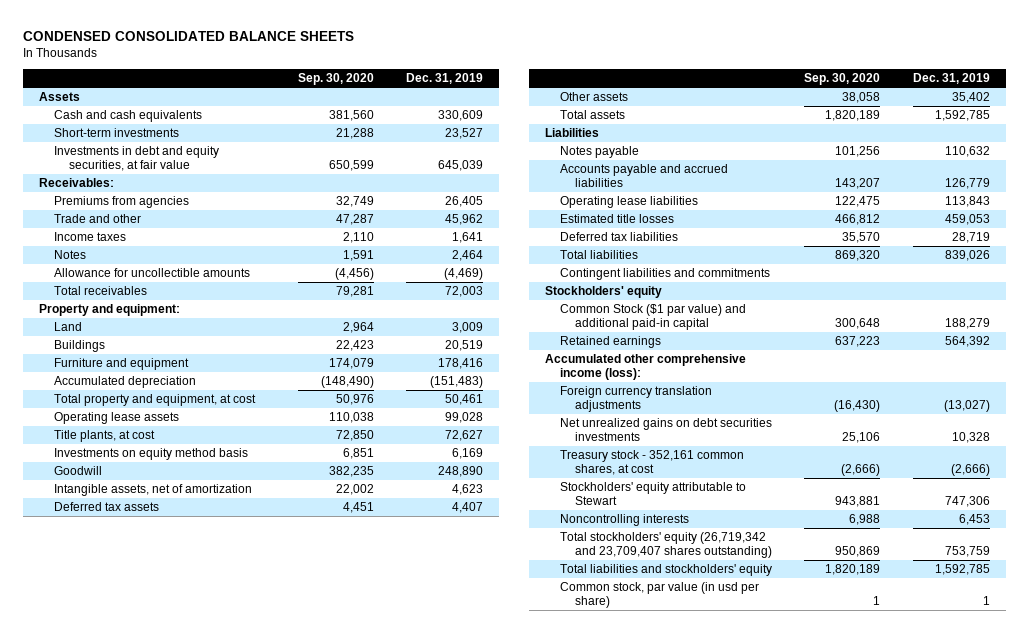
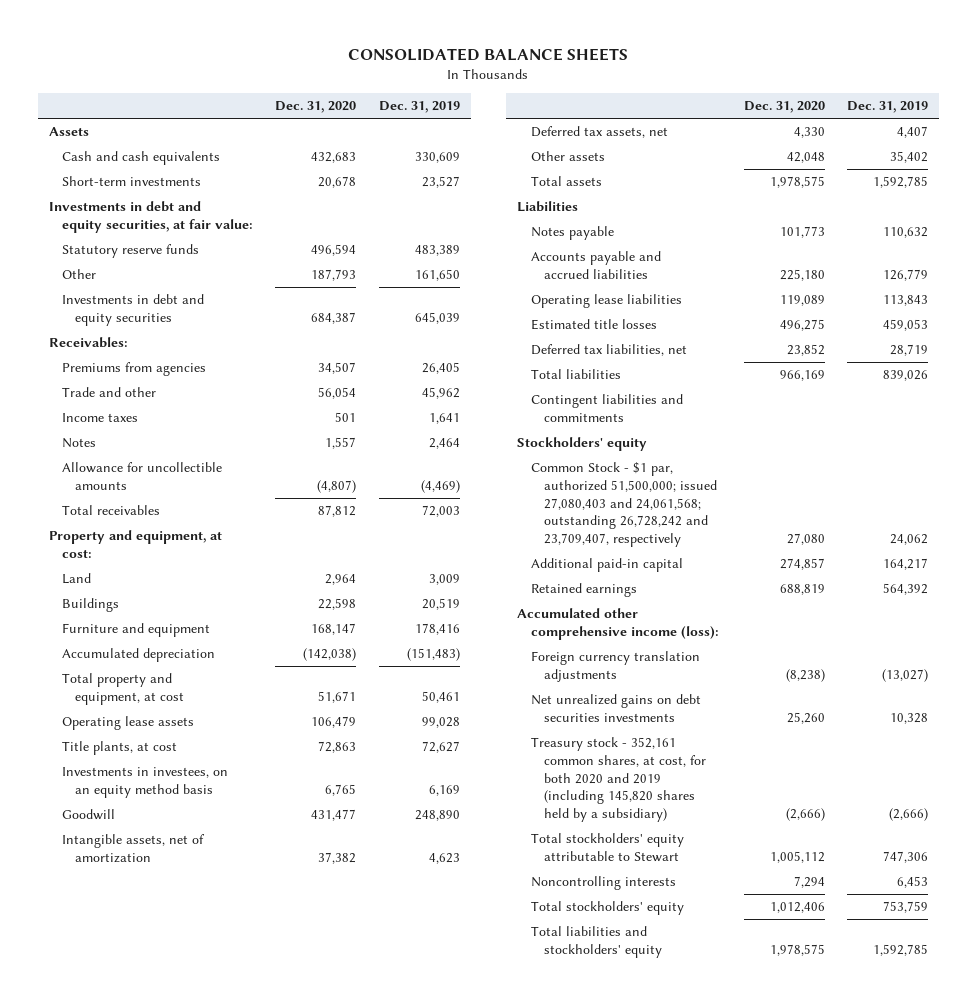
- CONDENSED CONSOLIDATED BALANCE SHEETS
+ CONSOLIDATED BALANCE SHEETS
- | Sep. 30, 2020 | Dec. 31, 2019
+ | Dec. 31, 2020 | Dec. 31, 2019
- Investments in debt and equity securities, at fair value | 650,599 | 645,039
+ Investments in debt and equity securities, at fair value:
+ Statutory reserve funds | 496,594 | 483,389
+ Other | 187,793 | 161,650
+ Investments in debt and equity securities | 684,387 | 645,039
- Property and equipment:
+ Property and equipment, at cost:
- Investments on equity method basis | 6,851 | 6,169
+ Investments in investees, on an equity method basis | 6,765 | 6,169
- Deferred tax assets | 4,451 | 4,407
+ Deferred tax assets, net | 4,330 | 4,407
- Deferred tax liabilities | 35,570 | 28,719
+ Deferred tax liabilities, net | 23,852 | 28,719
- Common Stock ($1 par value) and additional paid-in capital | 300,648 | 188,279
+ Common Stock - $1 par, authorized 51,500,000; issued 27,080,403 and 24,061,568; outstanding 26,728,242 and 23,709,407, respectively | 27,080 | 24,062
+ Additional paid-in capital | 274,857 | 164,217
- Treasury stock - 352,161 common shares, at cost | (2,666) | (2,666)
- Stockholders' equity attributable to Stewart | 943,881 | 747,306
+ Treasury stock - 352,161 common shares, at cost, for both 2020 and 2019 (including 145,820 shares held by a subsidiary) | (2,666) | (2,666)
+ Total stockholders' equity attributable to Stewart | 1,005,112 | 747,306
- Total stockholders' equity (26,719,342 and 23,709,407 shares outstanding) | 950,869 | 753,759
+ Total stockholders' equity | 1,012,406 | 753,759
- Common stock, par value (in usd per share) | 1 | 1

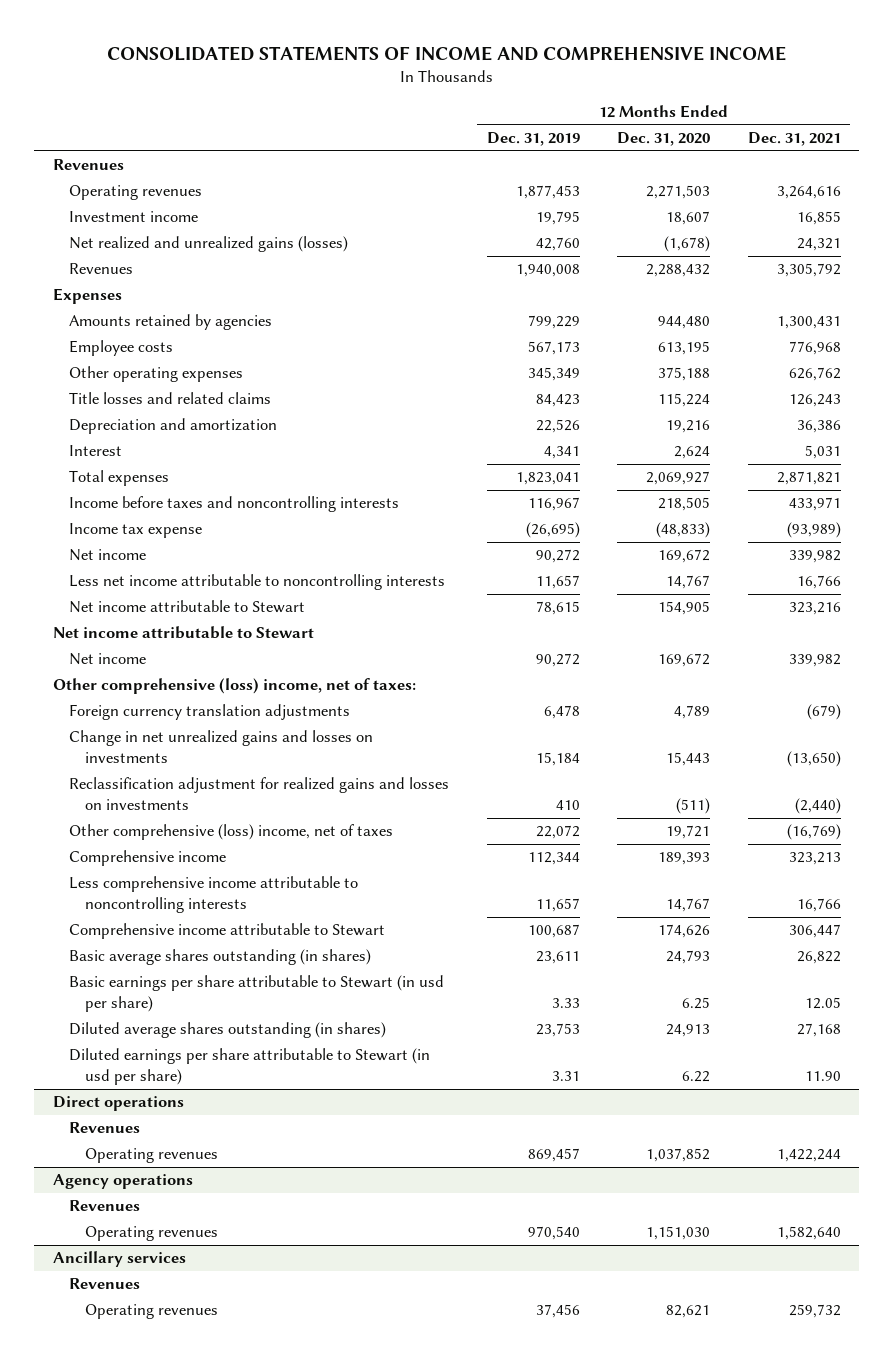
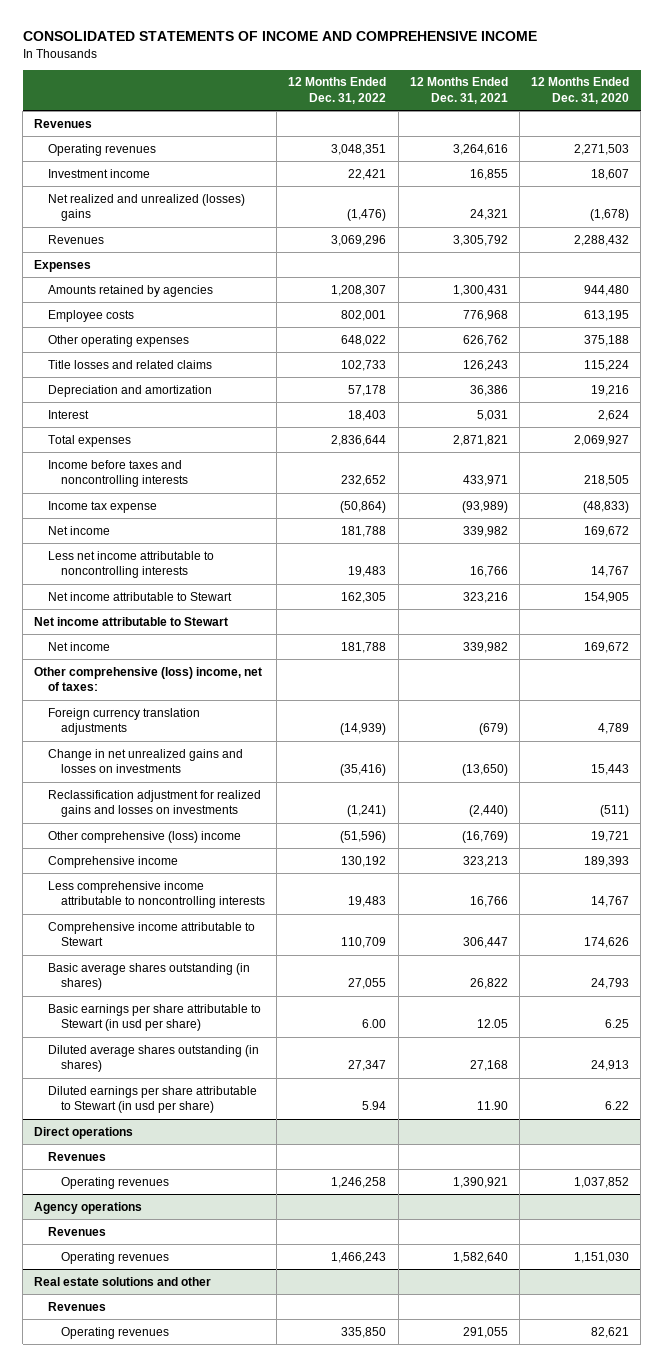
- | 12 Months Ended Dec. 31, 2019 | 12 Months Ended Dec. 31, 2020 | 12 Months Ended Dec. 31, 2021
+ | 12 Months Ended Dec. 31, 2022 | 12 Months Ended Dec. 31, 2021 | 12 Months Ended Dec. 31, 2020
- Net realized and unrealized gains (losses) | 42,760 | (1,678) | 24,321
+ Net realized and unrealized (losses) gains | (1,476) | 24,321 | (1,678)
- Other comprehensive (loss) income, net of taxes | 22,072 | 19,721 | (16,769)
+ Other comprehensive (loss) income | (51,596) | (16,769) | 19,721
@ Direct operations
- Operating revenues | 869,457 | 1,037,852 | 1,422,244
+ Operating revenues | 1,246,258 | 1,390,921 | 1,037,852
- Ancillary services
+ Real estate solutions and other
- Operating revenues | 37,456 | 82,621 | 259,732
+ Operating revenues | 335,850 | 291,055 | 82,621

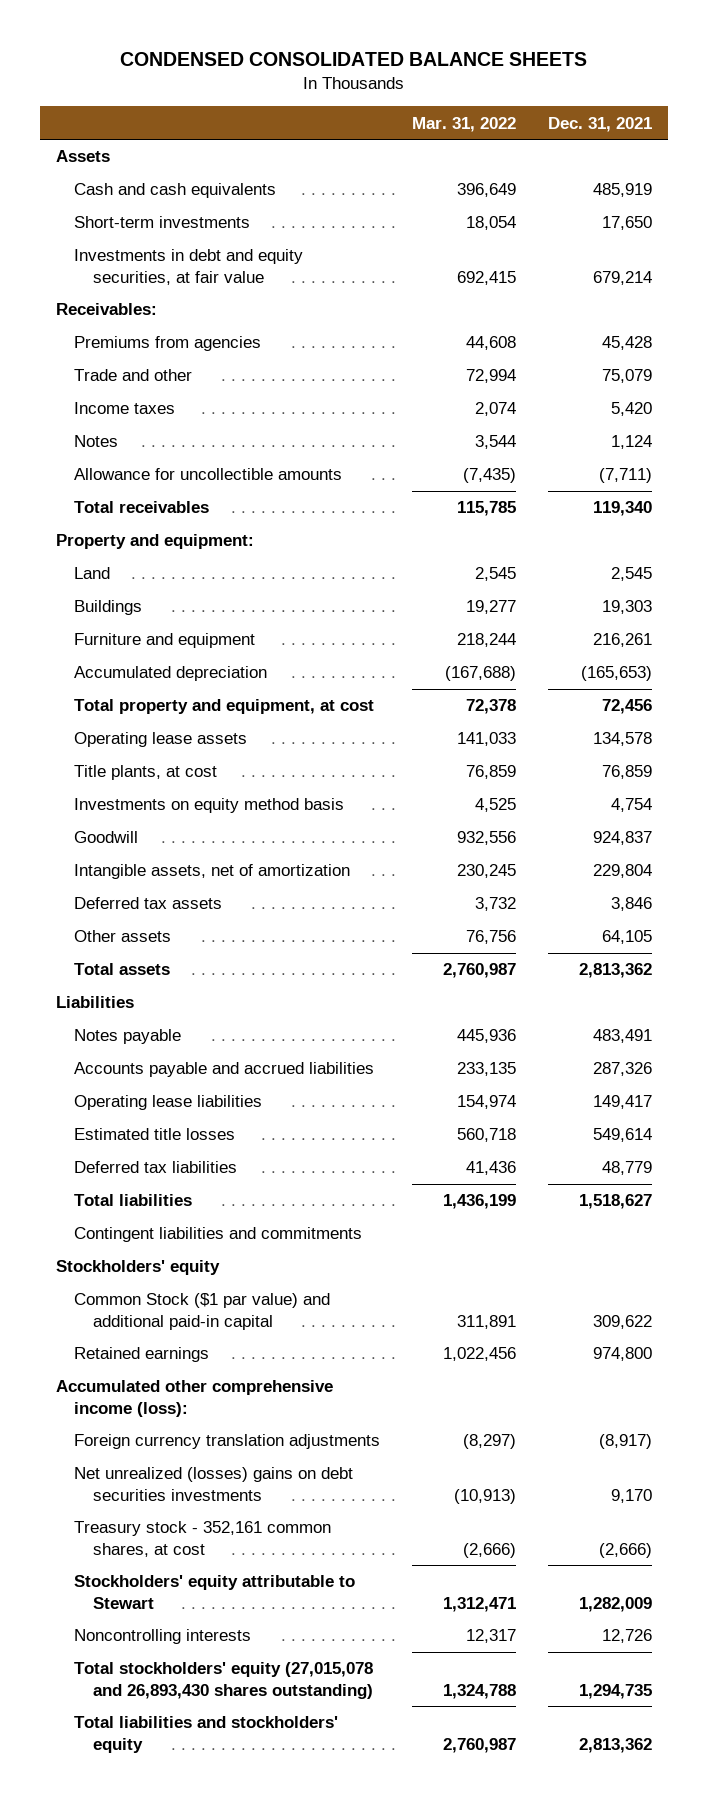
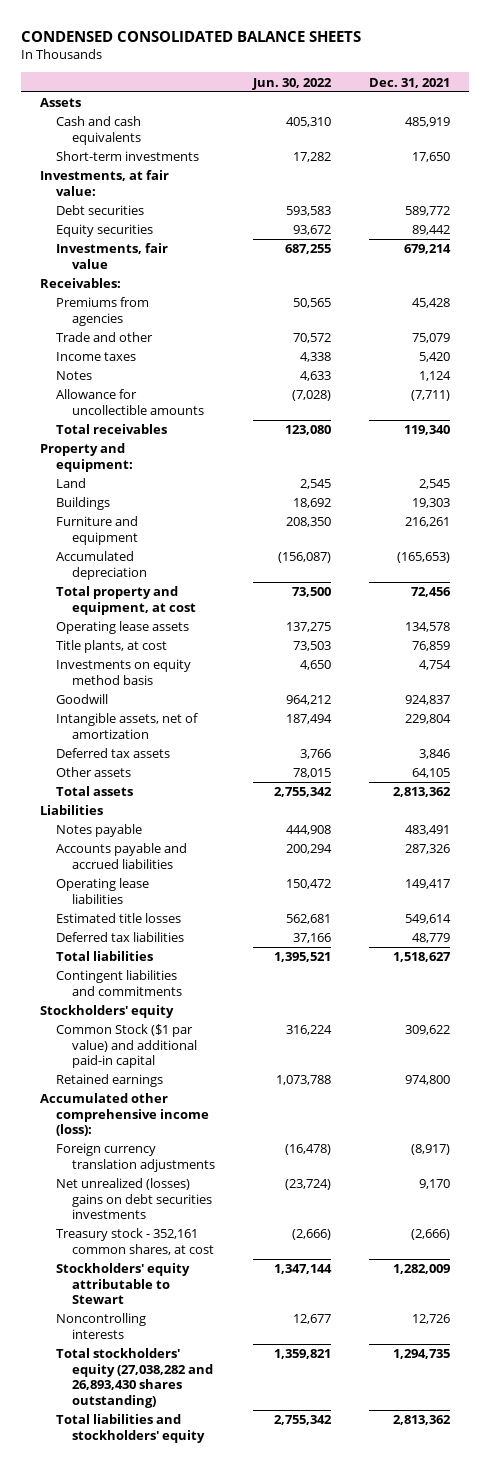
- | Mar. 31, 2022 | Dec. 31, 2021
+ | Jun. 30, 2022 | Dec. 31, 2021
- Investments in debt and equity securities, at fair value | 692,415 | 679,214
+ Investments, at fair value:
+ Debt securities | 593,583 | 589,772
+ Equity securities | 93,672 | 89,442
+ Investments, fair value | 687,255 | 679,214
- Total stockholders' equity (27,015,078 and 26,893,430 shares outstanding) | 1,324,788 | 1,294,735
+ Total stockholders' equity (27,038,282 and 26,893,430 shares outstanding) | 1,359,821 | 1,294,735

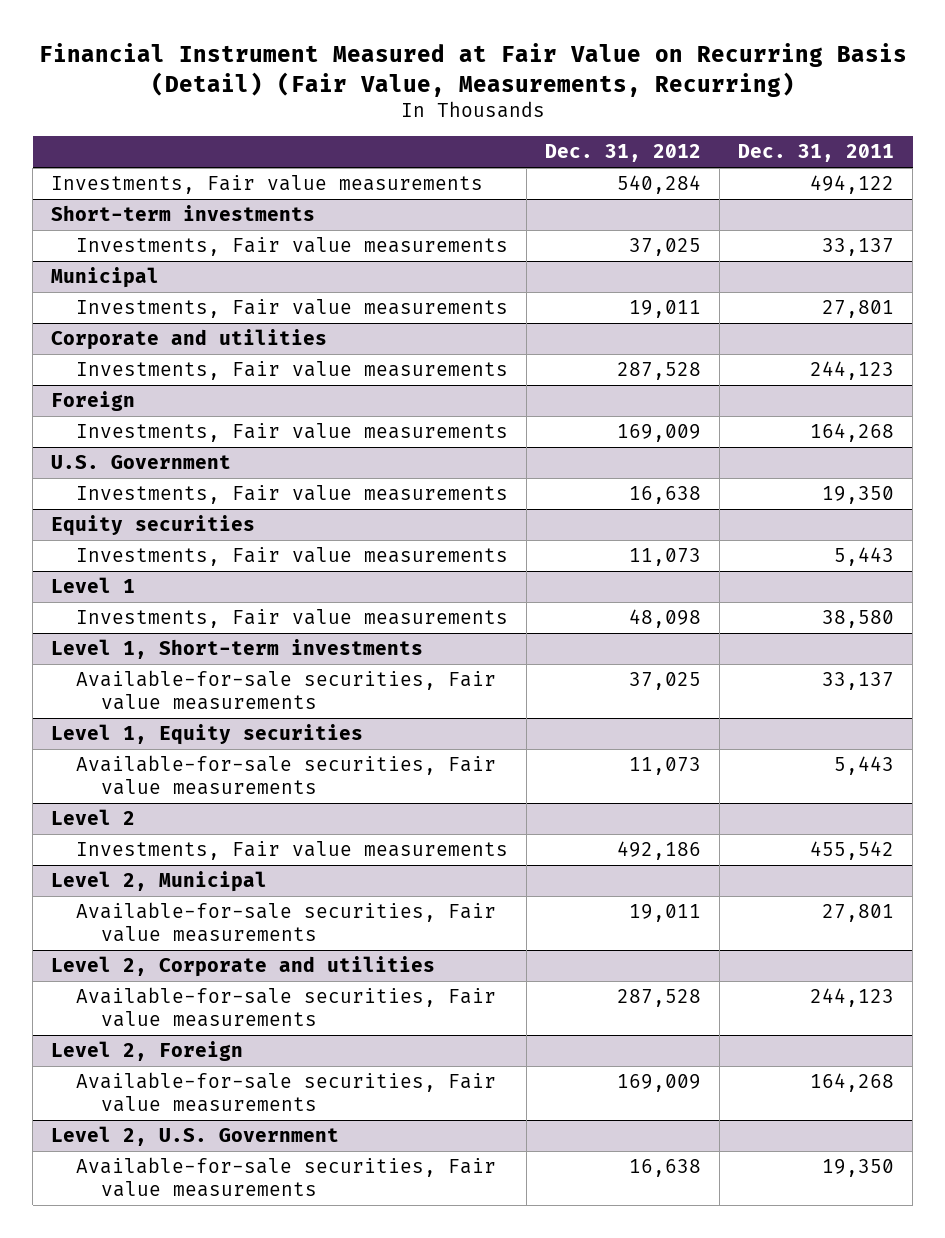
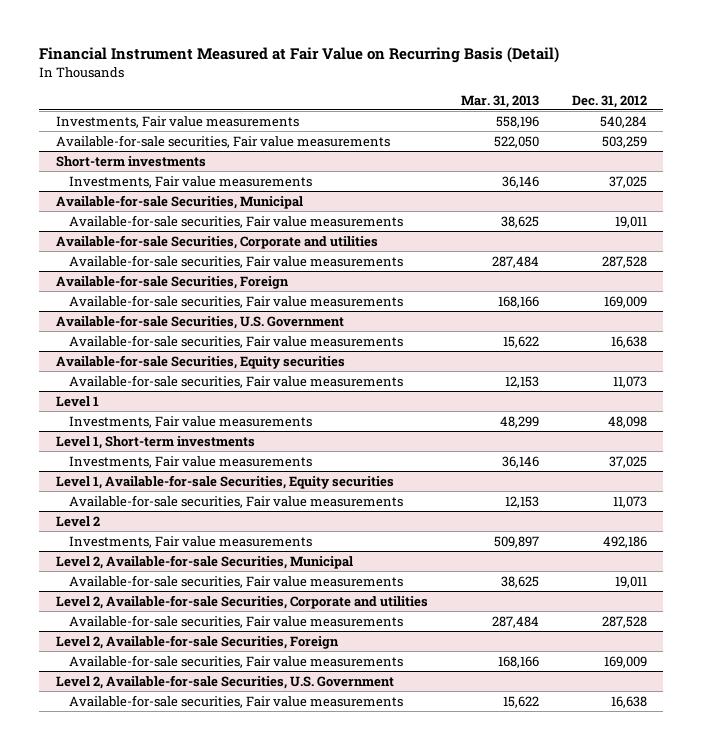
- Financial Instrument Measured at Fair Value on Recurring Basis (Detail) (Fair Value, Measurements, Recurring)
+ Financial Instrument Measured at Fair Value on Recurring Basis (Detail)
- | Dec. 31, 2012 | Dec. 31, 2011
+ | Mar. 31, 2013 | Dec. 31, 2012
+ Available-for-sale securities, Fair value measurements | 522,050 | 503,259
- Municipal
- Investments, Fair value measurements | 19,011 | 27,801
- Corporate and utilities
- Investments, Fair value measurements | 287,528 | 244,123
- Foreign
- Investments, Fair value measurements | 169,009 | 164,268
- U.S. Government
- Investments, Fair value measurements | 16,638 | 19,350
- Equity securities
- Investments, Fair value measurements | 11,073 | 5,443
+ Available-for-sale Securities, Municipal
+ Available-for-sale securities, Fair value measurements | 38,625 | 19,011
+ Available-for-sale Securities, Corporate and utilities
+ Available-for-sale securities, Fair value measurements | 287,484 | 287,528
+ Available-for-sale Securities, Foreign
+ Available-for-sale securities, Fair value measurements | 168,166 | 169,009
+ Available-for-sale Securities, U.S. Government
+ Available-for-sale securities, Fair value measurements | 15,622 | 16,638
+ Available-for-sale Securities, Equity securities
+ Available-for-sale securities, Fair value measurements | 12,153 | 11,073
@ Level 1, Short-term investments
- Available-for-sale securities, Fair value measurements | 37,025 | 33,137
- Level 1, Equity securities
@ Level 1, Short-term investments
+ Investments, Fair value measurements | 36,146 | 37,025
+ Level 1, Available-for-sale Securities, Equity securities
- Level 2, Municipal
+ Level 2, Available-for-sale Securities, Municipal
- Level 2, Corporate and utilities
+ Level 2, Available-for-sale Securities, Corporate and utilities
- Level 2, Foreign
+ Level 2, Available-for-sale Securities, Foreign
- Level 2, U.S. Government
+ Level 2, Available-for-sale Securities, U.S. Government

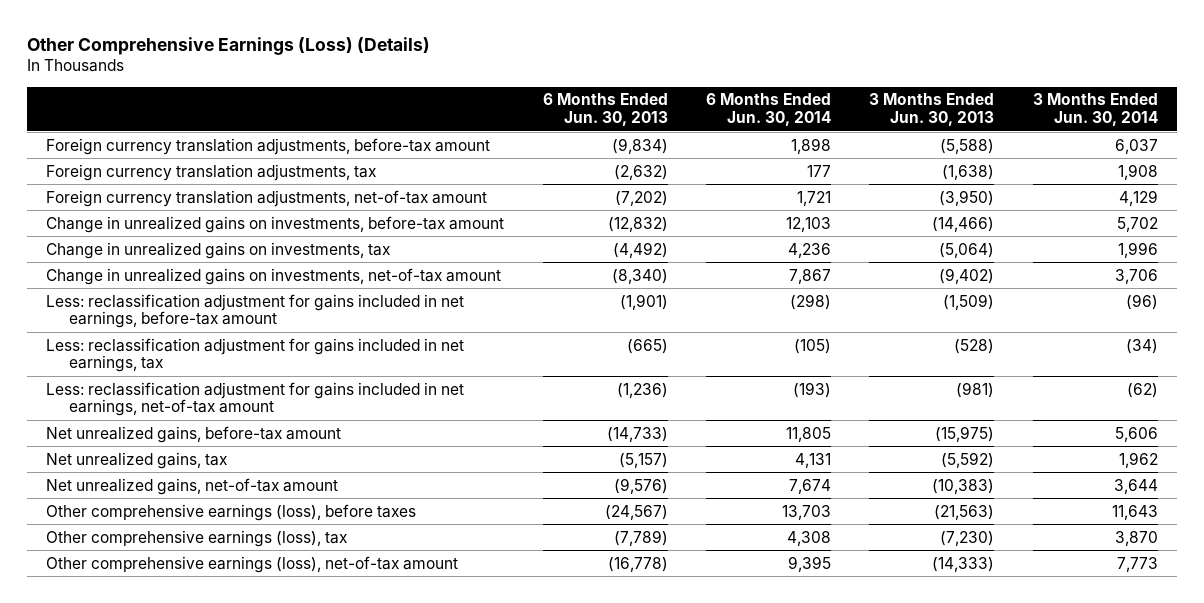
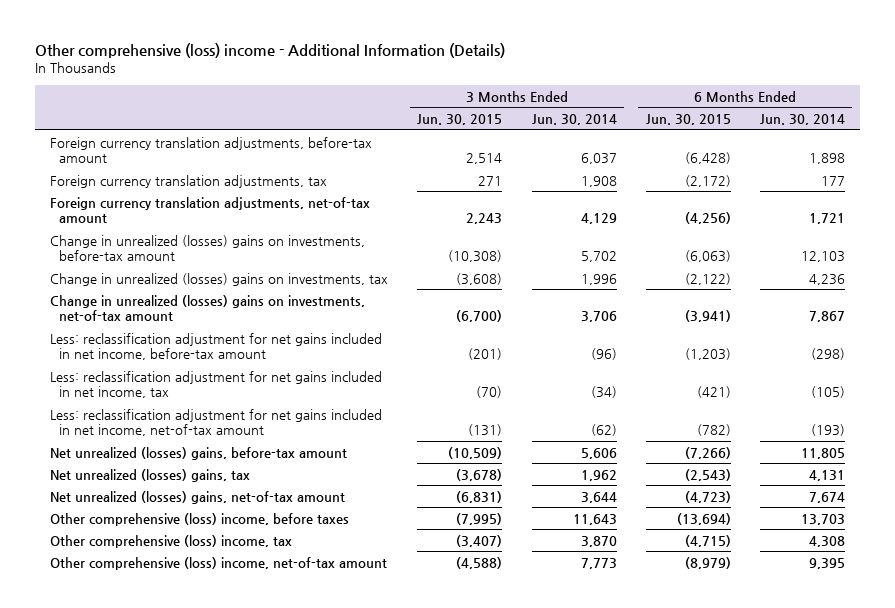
- Other Comprehensive Earnings (Loss) (Details)
+ Other comprehensive (loss) income - Additional Information (Details)
- | 6 Months Ended Jun. 30, 2013 | 6 Months Ended Jun. 30, 2014 | 3 Months Ended Jun. 30, 2013 | 3 Months Ended Jun. 30, 2014
+ | 3 Months Ended Jun. 30, 2015 | 3 Months Ended Jun. 30, 2014 | 6 Months Ended Jun. 30, 2015 | 6 Months Ended Jun. 30, 2014
- Change in unrealized gains on investments, before-tax amount | (12,832) | 12,103 | (14,466) | 5,702
- Change in unrealized gains on investments, tax | (4,492) | 4,236 | (5,064) | 1,996
- Change in unrealized gains on investments, net-of-tax amount | (8,340) | 7,867 | (9,402) | 3,706
- Less: reclassification adjustment for gains included in net earnings, before-tax amount | (1,901) | (298) | (1,509) | (96)
- Less: reclassification adjustment for gains included in net earnings, tax | (665) | (105) | (528) | (34)
- Less: reclassification adjustment for gains included in net earnings, net-of-tax amount | (1,236) | (193) | (981) | (62)
- Net unrealized gains, before-tax amount | (14,733) | 11,805 | (15,975) | 5,606
- Net unrealized gains, tax | (5,157) | 4,131 | (5,592) | 1,962
- Net unrealized gains, net-of-tax amount | (9,576) | 7,674 | (10,383) | 3,644
- Other comprehensive earnings (loss), before taxes | (24,567) | 13,703 | (21,563) | 11,643
- Other comprehensive earnings (loss), tax | (7,789) | 4,308 | (7,230) | 3,870
- Other comprehensive earnings (loss), net-of-tax amount | (16,778) | 9,395 | (14,333) | 7,773
+ Change in unrealized (losses) gains on investments, before-tax amount | (10,308) | 5,702 | (6,063) | 12,103
+ Change in unrealized (losses) gains on investments, tax | (3,608) | 1,996 | (2,122) | 4,236
+ Change in unrealized (losses) gains on investments, net-of-tax amount | (6,700) | 3,706 | (3,941) | 7,867
+ Less: reclassification adjustment for net gains included in net income, before-tax amount | (201) | (96) | (1,203) | (298)
+ Less: reclassification adjustment for net gains included in net income, tax | (70) | (34) | (421) | (105)
+ Less: reclassification adjustment for net gains included in net income, net-of-tax amount | (131) | (62) | (782) | (193)
+ Net unrealized (losses) gains, before-tax amount | (10,509) | 5,606 | (7,266) | 11,805
+ Net unrealized (losses) gains, tax | (3,678) | 1,962 | (2,543) | 4,131
+ Net unrealized (losses) gains, net-of-tax amount | (6,831) | 3,644 | (4,723) | 7,674
+ Other comprehensive (loss) income, before taxes | (7,995) | 11,643 | (13,694) | 13,703
+ Other comprehensive (loss) income, tax | (3,407) | 3,870 | (4,715) | 4,308
+ Other comprehensive (loss) income, net-of-tax amount | (4,588) | 7,773 | (8,979) | 9,395

